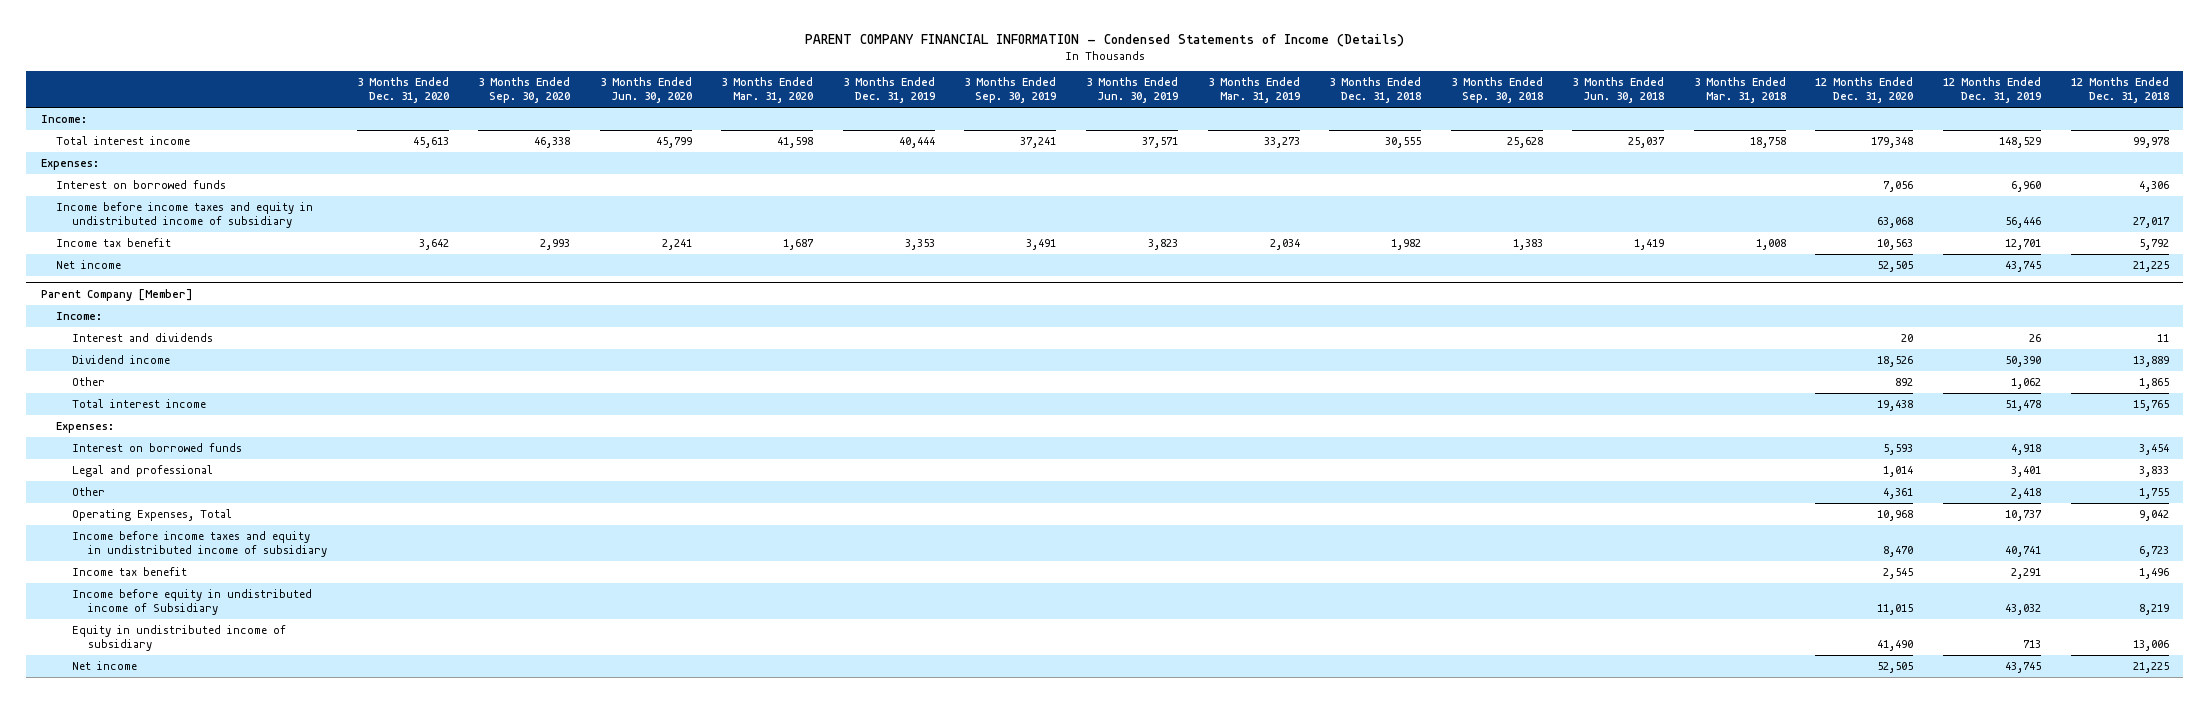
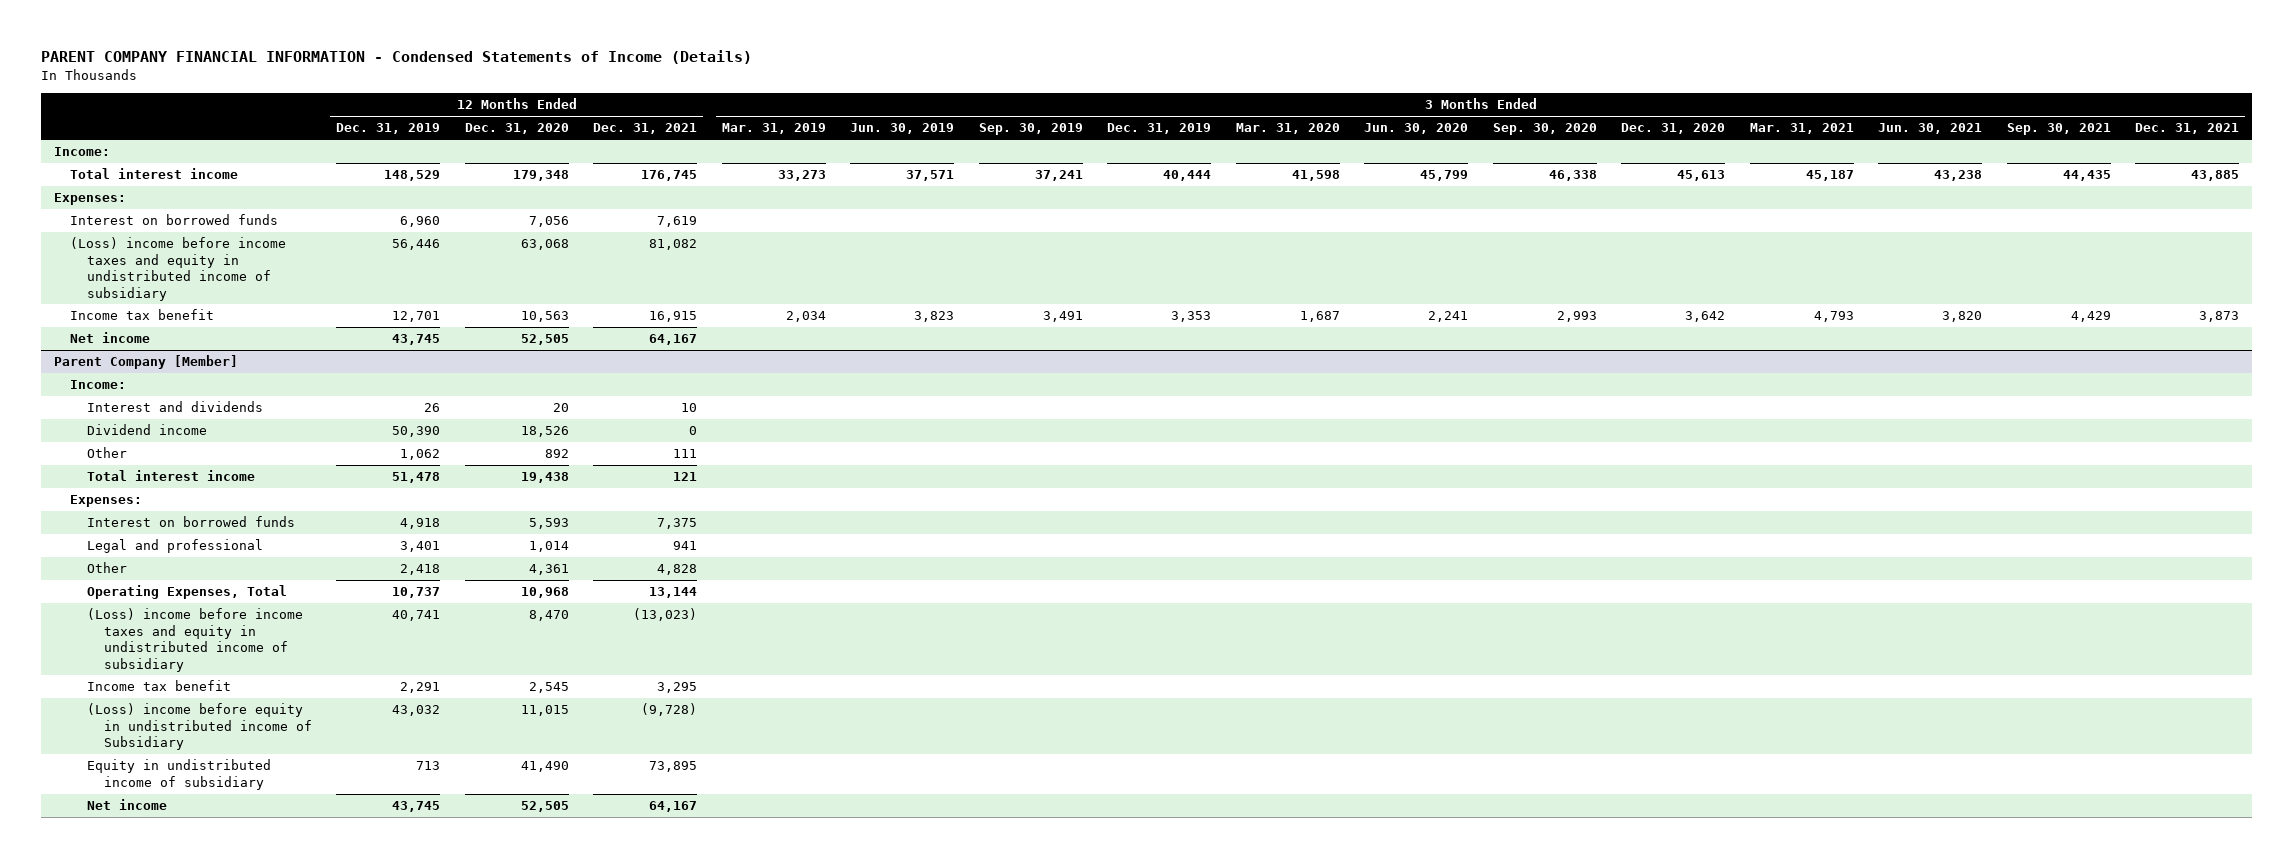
- | 3 Months Ended Dec. 31, 2020 | 3 Months Ended Sep. 30, 2020 | 3 Months Ended Jun. 30, 2020 | 3 Months Ended Mar. 31, 2020 | 3 Months Ended Dec. 31, 2019 | 3 Months Ended Sep. 30, 2019 | 3 Months Ended Jun. 30, 2019 | 3 Months Ended Mar. 31, 2019 | 3 Months Ended Dec. 31, 2018 | 3 Months Ended Sep. 30, 2018 | 3 Months Ended Jun. 30, 2018 | 3 Months Ended Mar. 31, 2018 | 12 Months Ended Dec. 31, 2020 | 12 Months Ended Dec. 31, 2019 | 12 Months Ended Dec. 31, 2018
+ | 12 Months Ended Dec. 31, 2019 | 12 Months Ended Dec. 31, 2020 | 12 Months Ended Dec. 31, 2021 | 3 Months Ended Mar. 31, 2019 | 3 Months Ended Jun. 30, 2019 | 3 Months Ended Sep. 30, 2019 | 3 Months Ended Dec. 31, 2019 | 3 Months Ended Mar. 31, 2020 | 3 Months Ended Jun. 30, 2020 | 3 Months Ended Sep. 30, 2020 | 3 Months Ended Dec. 31, 2020 | 3 Months Ended Mar. 31, 2021 | 3 Months Ended Jun. 30, 2021 | 3 Months Ended Sep. 30, 2021 | 3 Months Ended Dec. 31, 2021
- Income before income taxes and equity in undistributed income of subsidiary | | | | | | | | | | | | | 63,068 | 56,446 | 27,017
+ (Loss) income before income taxes and equity in undistributed income of subsidiary | 56,446 | 63,068 | 81,082 | | | | | | | | | | | |
@ Parent Company [Member]
- Income before income taxes and equity in undistributed income of subsidiary | | | | | | | | | | | | | 8,470 | 40,741 | 6,723
+ (Loss) income before income taxes and equity in undistributed income of subsidiary | 40,741 | 8,470 | (13,023) | | | | | | | | | | | |
- Income before equity in undistributed income of Subsidiary | | | | | | | | | | | | | 11,015 | 43,032 | 8,219
+ (Loss) income before equity in undistributed income of Subsidiary | 43,032 | 11,015 | (9,728) | | | | | | | | | | | |

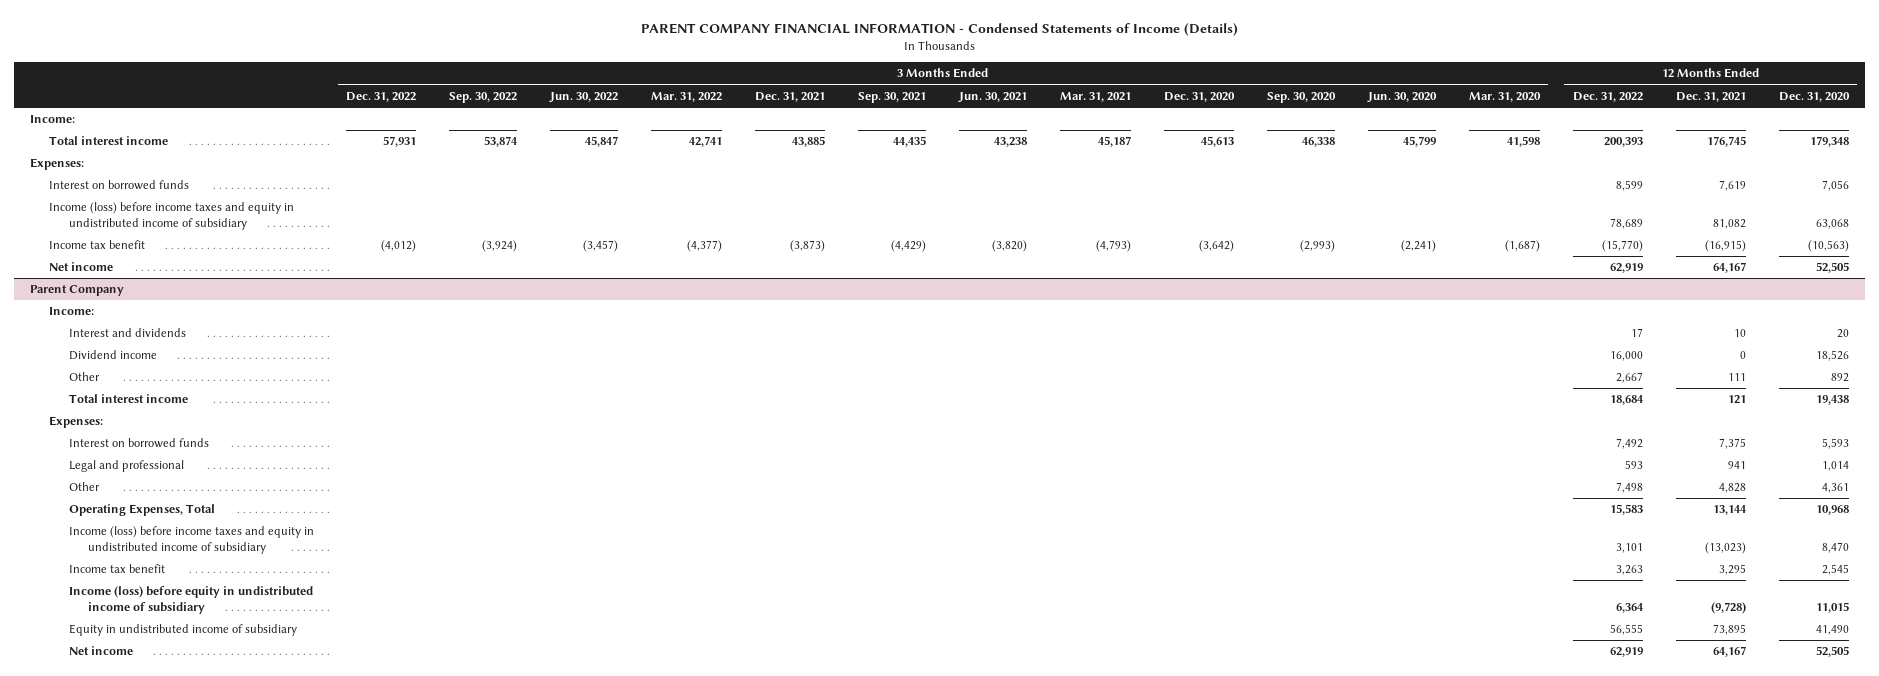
- | 12 Months Ended Dec. 31, 2019 | 12 Months Ended Dec. 31, 2020 | 12 Months Ended Dec. 31, 2021 | 3 Months Ended Mar. 31, 2019 | 3 Months Ended Jun. 30, 2019 | 3 Months Ended Sep. 30, 2019 | 3 Months Ended Dec. 31, 2019 | 3 Months Ended Mar. 31, 2020 | 3 Months Ended Jun. 30, 2020 | 3 Months Ended Sep. 30, 2020 | 3 Months Ended Dec. 31, 2020 | 3 Months Ended Mar. 31, 2021 | 3 Months Ended Jun. 30, 2021 | 3 Months Ended Sep. 30, 2021 | 3 Months Ended Dec. 31, 2021
+ | 3 Months Ended Dec. 31, 2022 | 3 Months Ended Sep. 30, 2022 | 3 Months Ended Jun. 30, 2022 | 3 Months Ended Mar. 31, 2022 | 3 Months Ended Dec. 31, 2021 | 3 Months Ended Sep. 30, 2021 | 3 Months Ended Jun. 30, 2021 | 3 Months Ended Mar. 31, 2021 | 3 Months Ended Dec. 31, 2020 | 3 Months Ended Sep. 30, 2020 | 3 Months Ended Jun. 30, 2020 | 3 Months Ended Mar. 31, 2020 | 12 Months Ended Dec. 31, 2022 | 12 Months Ended Dec. 31, 2021 | 12 Months Ended Dec. 31, 2020
- (Loss) income before income taxes and equity in undistributed income of subsidiary | 56,446 | 63,068 | 81,082 | | | | | | | | | | | |
- Income tax benefit | 12,701 | 10,563 | 16,915 | 2,034 | 3,823 | 3,491 | 3,353 | 1,687 | 2,241 | 2,993 | 3,642 | 4,793 | 3,820 | 4,429 | 3,873
+ Income (loss) before income taxes and equity in undistributed income of subsidiary | | | | | | | | | | | | | 78,689 | 81,082 | 63,068
+ Income tax benefit | (4,012) | (3,924) | (3,457) | (4,377) | (3,873) | (4,429) | (3,820) | (4,793) | (3,642) | (2,993) | (2,241) | (1,687) | (15,770) | (16,915) | (10,563)
- Parent Company [Member]
+ Parent Company
- (Loss) income before income taxes and equity in undistributed income of subsidiary | 40,741 | 8,470 | (13,023) | | | | | | | | | | | |
+ Income (loss) before income taxes and equity in undistributed income of subsidiary | | | | | | | | | | | | | 3,101 | (13,023) | 8,470
- (Loss) income before equity in undistributed income of Subsidiary | 43,032 | 11,015 | (9,728) | | | | | | | | | | | |
+ Income (loss) before equity in undistributed income of subsidiary | | | | | | | | | | | | | 6,364 | (9,728) | 11,015

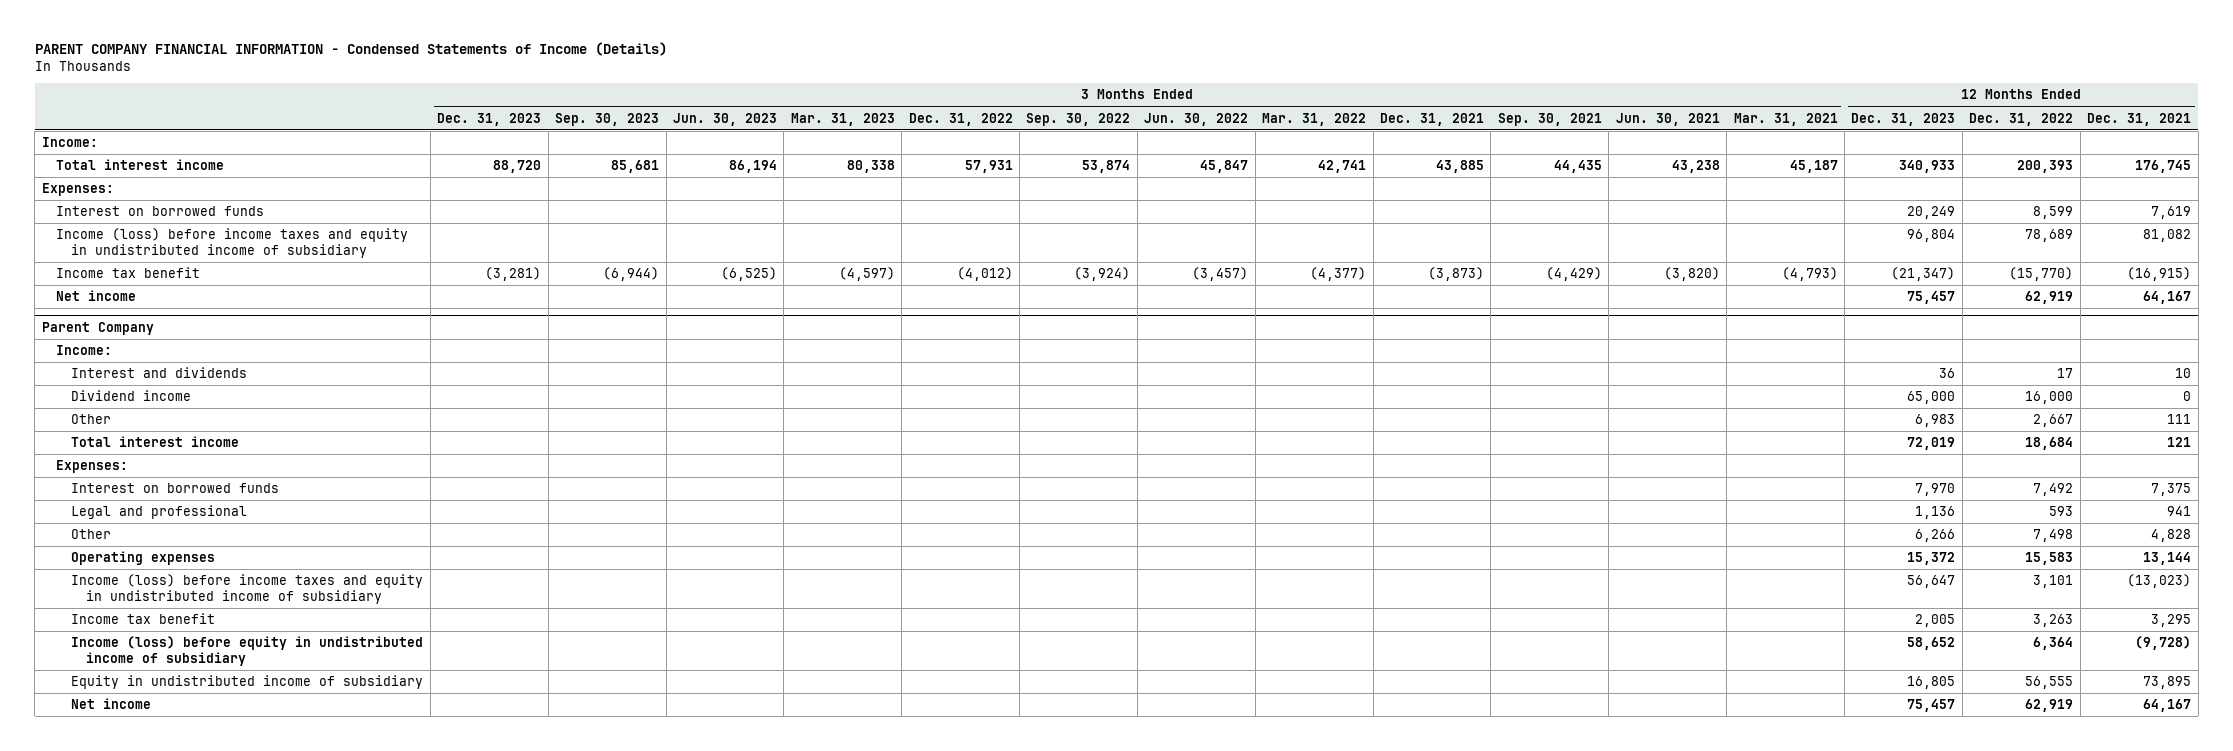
- | 3 Months Ended Dec. 31, 2022 | 3 Months Ended Sep. 30, 2022 | 3 Months Ended Jun. 30, 2022 | 3 Months Ended Mar. 31, 2022 | 3 Months Ended Dec. 31, 2021 | 3 Months Ended Sep. 30, 2021 | 3 Months Ended Jun. 30, 2021 | 3 Months Ended Mar. 31, 2021 | 3 Months Ended Dec. 31, 2020 | 3 Months Ended Sep. 30, 2020 | 3 Months Ended Jun. 30, 2020 | 3 Months Ended Mar. 31, 2020 | 12 Months Ended Dec. 31, 2022 | 12 Months Ended Dec. 31, 2021 | 12 Months Ended Dec. 31, 2020
+ | 3 Months Ended Dec. 31, 2023 | 3 Months Ended Sep. 30, 2023 | 3 Months Ended Jun. 30, 2023 | 3 Months Ended Mar. 31, 2023 | 3 Months Ended Dec. 31, 2022 | 3 Months Ended Sep. 30, 2022 | 3 Months Ended Jun. 30, 2022 | 3 Months Ended Mar. 31, 2022 | 3 Months Ended Dec. 31, 2021 | 3 Months Ended Sep. 30, 2021 | 3 Months Ended Jun. 30, 2021 | 3 Months Ended Mar. 31, 2021 | 12 Months Ended Dec. 31, 2023 | 12 Months Ended Dec. 31, 2022 | 12 Months Ended Dec. 31, 2021
@ Parent Company
- Operating Expenses, Total | | | | | | | | | | | | | 15,583 | 13,144 | 10,968
+ Operating expenses | | | | | | | | | | | | | 15,372 | 15,583 | 13,144

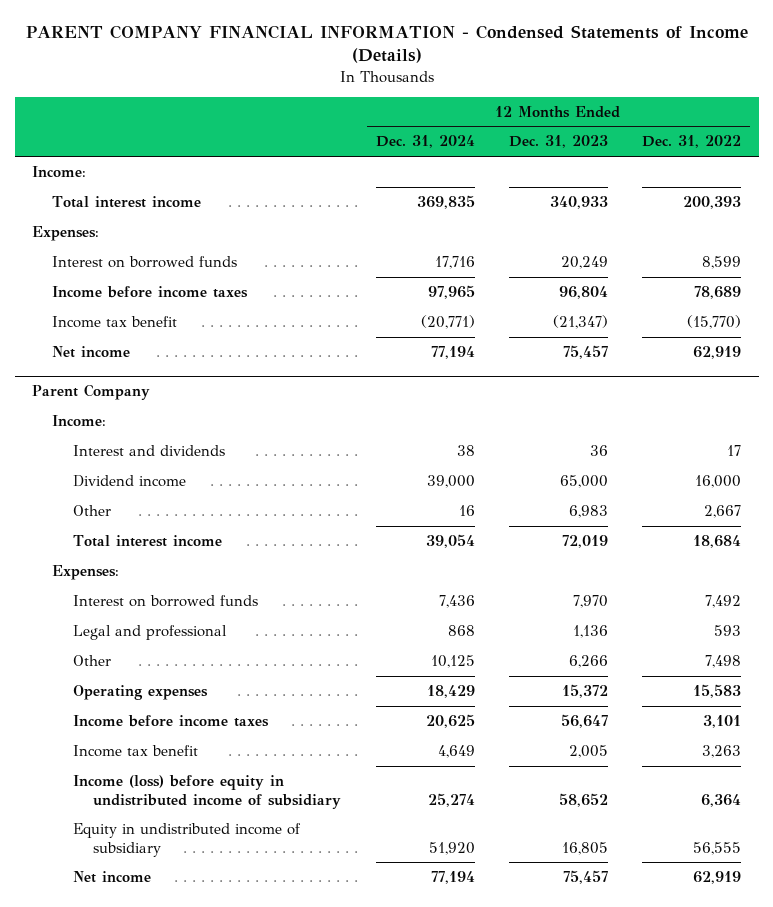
- | 3 Months Ended Dec. 31, 2023 | 3 Months Ended Sep. 30, 2023 | 3 Months Ended Jun. 30, 2023 | 3 Months Ended Mar. 31, 2023 | 3 Months Ended Dec. 31, 2022 | 3 Months Ended Sep. 30, 2022 | 3 Months Ended Jun. 30, 2022 | 3 Months Ended Mar. 31, 2022 | 3 Months Ended Dec. 31, 2021 | 3 Months Ended Sep. 30, 2021 | 3 Months Ended Jun. 30, 2021 | 3 Months Ended Mar. 31, 2021 | 12 Months Ended Dec. 31, 2023 | 12 Months Ended Dec. 31, 2022 | 12 Months Ended Dec. 31, 2021
+ | 12 Months Ended Dec. 31, 2024 | 12 Months Ended Dec. 31, 2023 | 12 Months Ended Dec. 31, 2022
- Income (loss) before income taxes and equity in undistributed income of subsidiary | | | | | | | | | | | | | 96,804 | 78,689 | 81,082
+ Income before income taxes | 97,965 | 96,804 | 78,689
@ Parent Company
- Income (loss) before income taxes and equity in undistributed income of subsidiary | | | | | | | | | | | | | 56,647 | 3,101 | (13,023)
+ Income before income taxes | 20,625 | 56,647 | 3,101

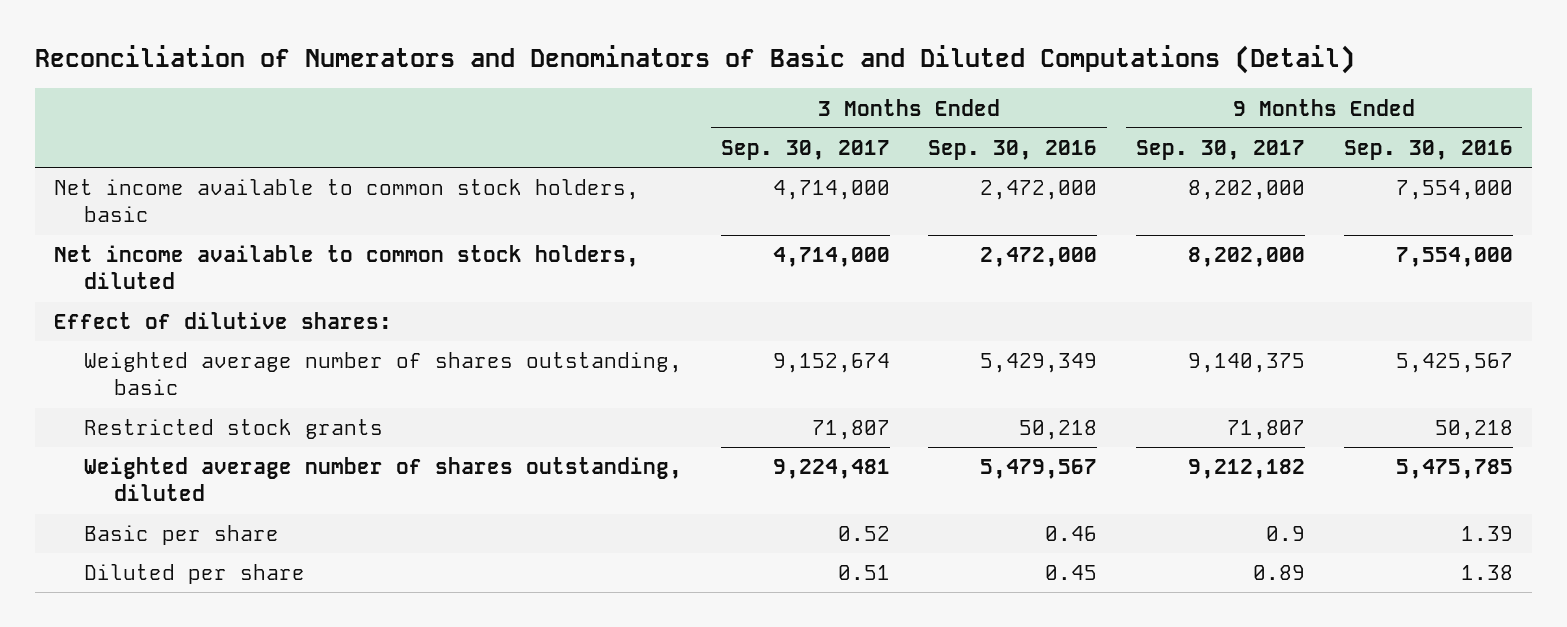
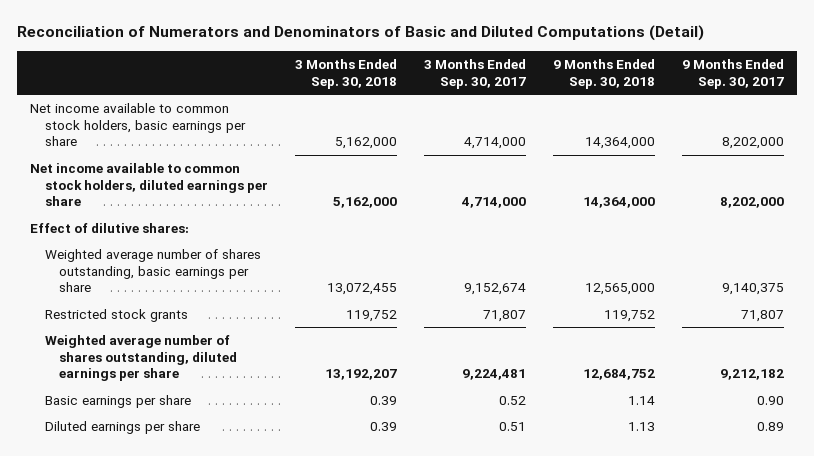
- | 3 Months Ended Sep. 30, 2017 | 3 Months Ended Sep. 30, 2016 | 9 Months Ended Sep. 30, 2017 | 9 Months Ended Sep. 30, 2016
+ | 3 Months Ended Sep. 30, 2018 | 3 Months Ended Sep. 30, 2017 | 9 Months Ended Sep. 30, 2018 | 9 Months Ended Sep. 30, 2017
- Net income available to common stock holders, basic | 4,714,000 | 2,472,000 | 8,202,000 | 7,554,000
- Net income available to common stock holders, diluted | 4,714,000 | 2,472,000 | 8,202,000 | 7,554,000
+ Net income available to common stock holders, basic earnings per share | 5,162,000 | 4,714,000 | 14,364,000 | 8,202,000
+ Net income available to common stock holders, diluted earnings per share | 5,162,000 | 4,714,000 | 14,364,000 | 8,202,000
- Weighted average number of shares outstanding, basic | 9,152,674 | 5,429,349 | 9,140,375 | 5,425,567
+ Weighted average number of shares outstanding, basic earnings per share | 13,072,455 | 9,152,674 | 12,565,000 | 9,140,375
- Weighted average number of shares outstanding, diluted | 9,224,481 | 5,479,567 | 9,212,182 | 5,475,785
- Basic per share | 0.52 | 0.46 | 0.9 | 1.39
- Diluted per share | 0.51 | 0.45 | 0.89 | 1.38
+ Weighted average number of shares outstanding, diluted earnings per share | 13,192,207 | 9,224,481 | 12,684,752 | 9,212,182
+ Basic earnings per share | 0.39 | 0.52 | 1.14 | 0.90
+ Diluted earnings per share | 0.39 | 0.51 | 1.13 | 0.89

